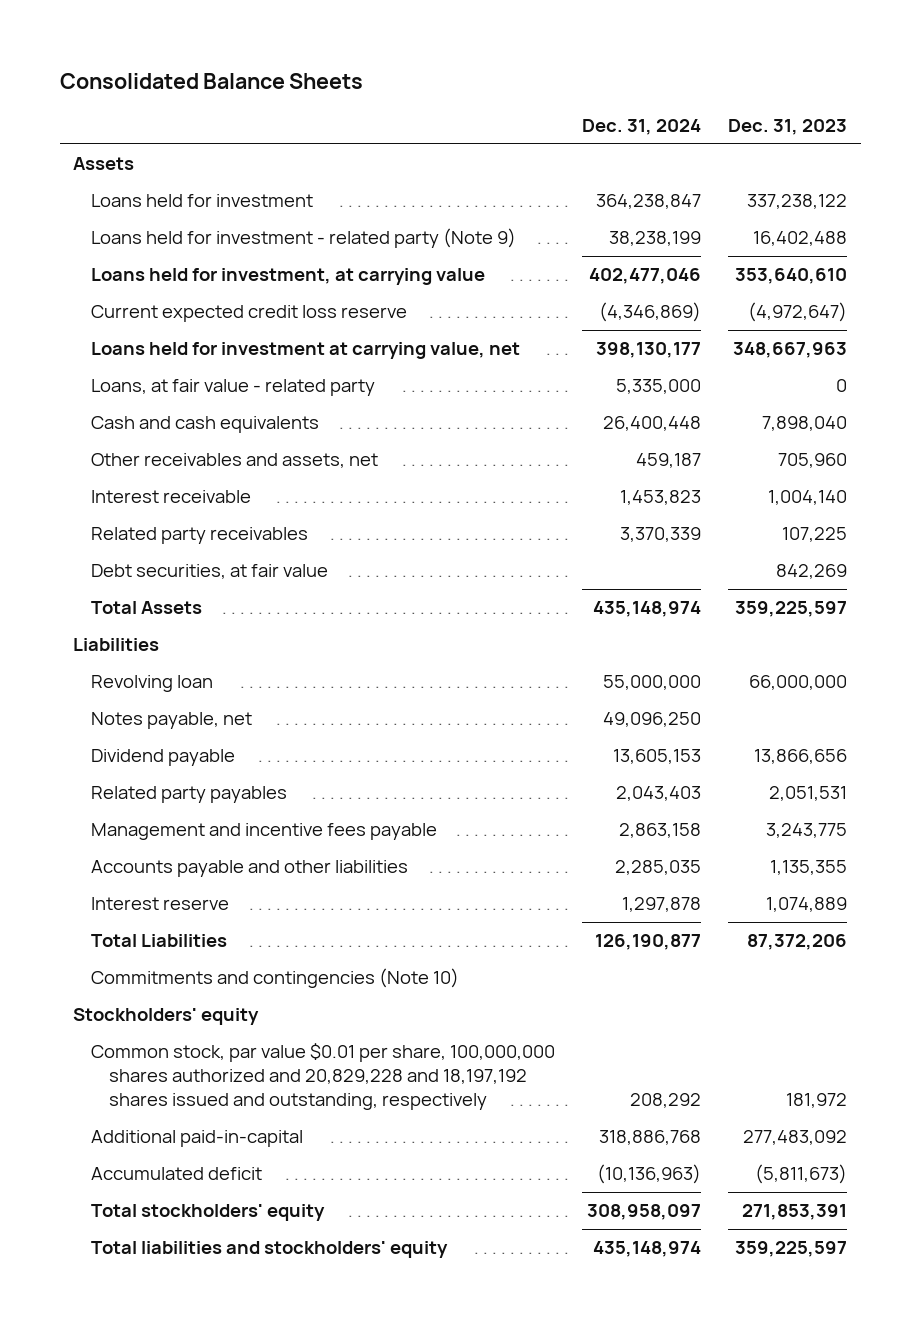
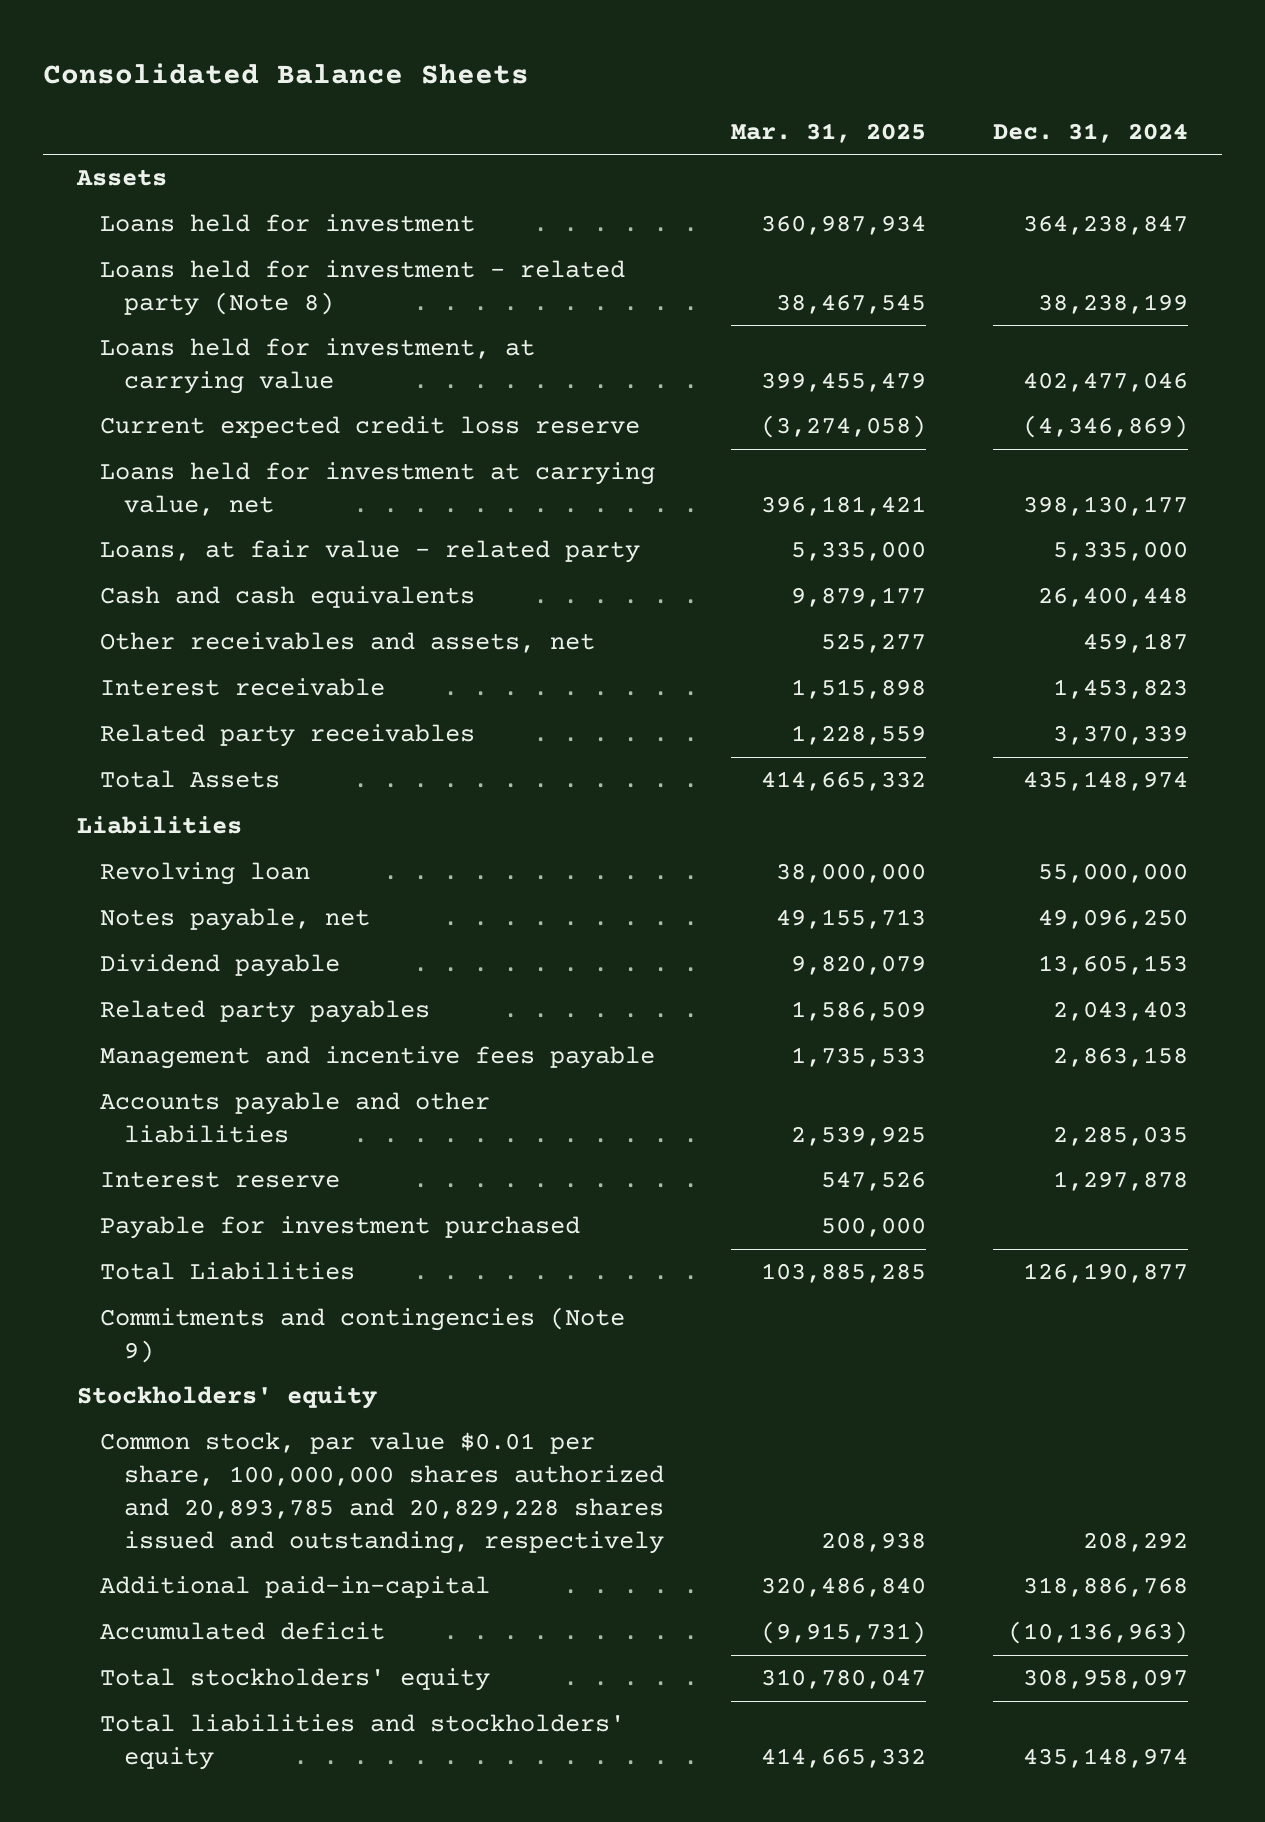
- | Dec. 31, 2024 | Dec. 31, 2023
+ | Mar. 31, 2025 | Dec. 31, 2024
- Loans held for investment - related party (Note 9) | 38,238,199 | 16,402,488
+ Loans held for investment - related party (Note 8) | 38,467,545 | 38,238,199
- Debt securities, at fair value | | 842,269
+ Payable for investment purchased | 500,000 |
- Commitments and contingencies (Note 10)
+ Commitments and contingencies (Note 9)
- Common stock, par value $0.01 per share, 100,000,000 shares authorized and 20,829,228 and 18,197,192 shares issued and outstanding, respectively | 208,292 | 181,972
+ Common stock, par value $0.01 per share, 100,000,000 shares authorized and 20,893,785 and 20,829,228 shares issued and outstanding, respectively | 208,938 | 208,292

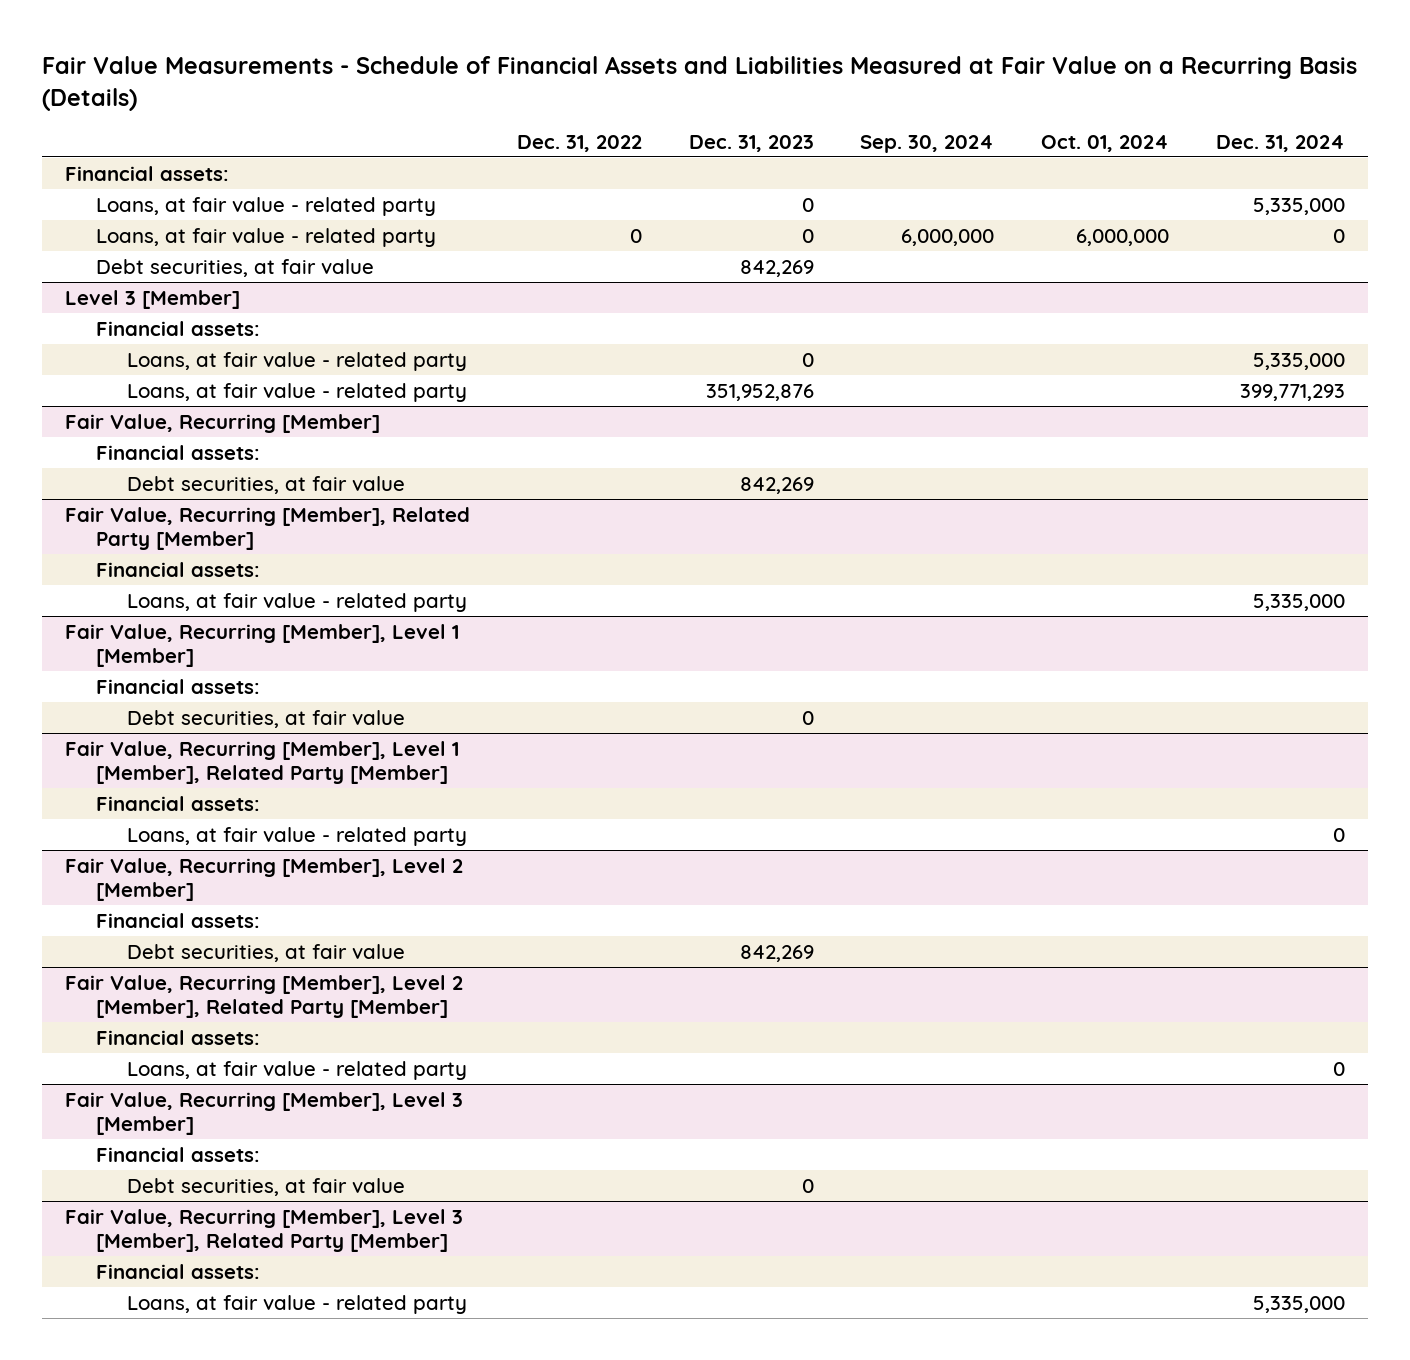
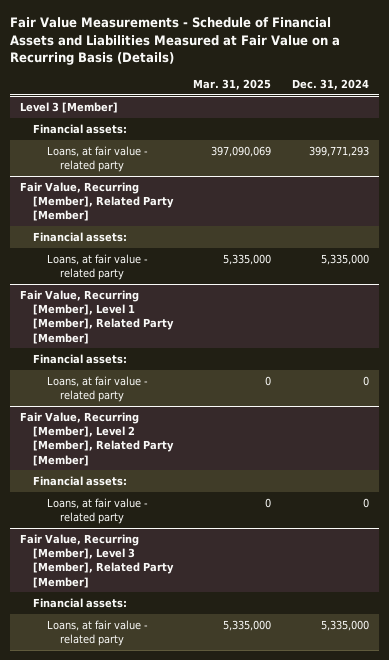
- | Dec. 31, 2022 | Dec. 31, 2023 | Sep. 30, 2024 | Oct. 01, 2024 | Dec. 31, 2024
+ | Mar. 31, 2025 | Dec. 31, 2024
- Financial assets:
- Loans, at fair value - related party | | 0 | | | 5,335,000
- Loans, at fair value - related party | 0 | 0 | 6,000,000 | 6,000,000 | 0
- Debt securities, at fair value | | 842,269 | | |
@ Level 3 [Member]
- Loans, at fair value - related party | | 0 | | | 5,335,000
- Fair Value, Recurring [Member]
- Financial assets:
- Debt securities, at fair value | | 842,269 | | |
- Fair Value, Recurring [Member], Level 1 [Member]
- Financial assets:
- Debt securities, at fair value | | 0 | | |
- Fair Value, Recurring [Member], Level 2 [Member]
- Financial assets:
- Debt securities, at fair value | | 842,269 | | |
- Fair Value, Recurring [Member], Level 3 [Member]
- Financial assets:
- Debt securities, at fair value | | 0 | | |

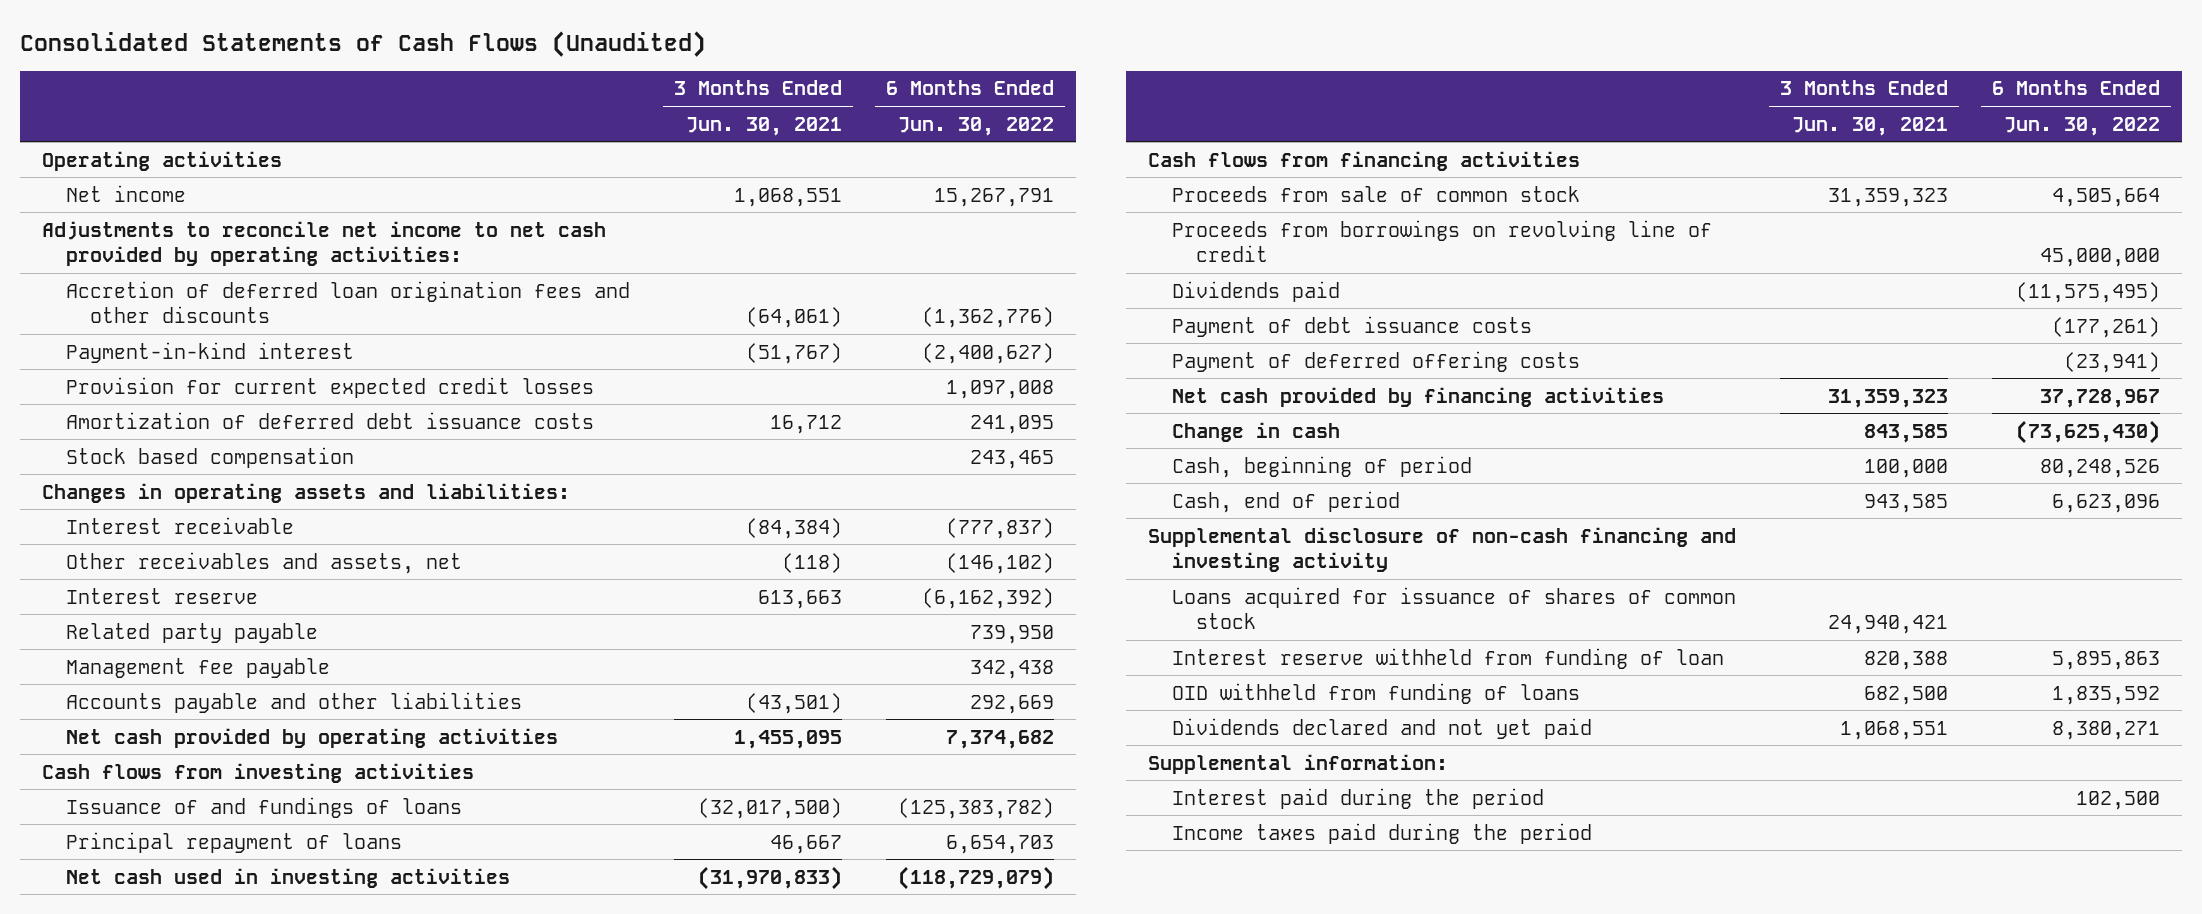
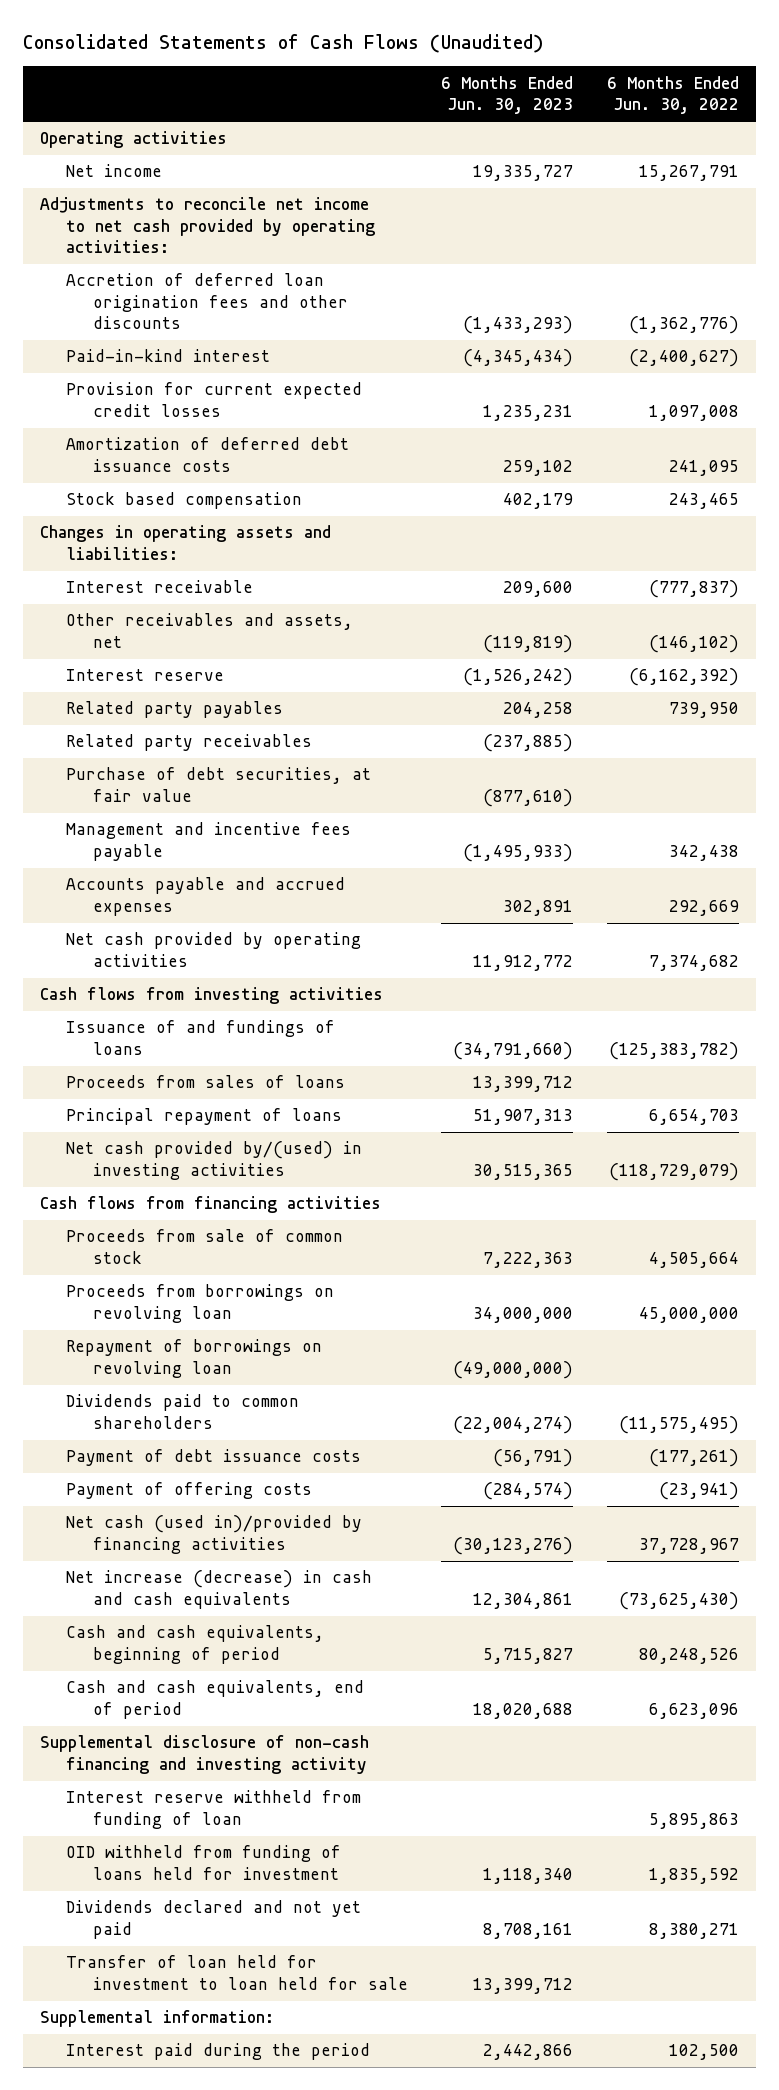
- | 3 Months Ended Jun. 30, 2021 | 6 Months Ended Jun. 30, 2022
+ | 6 Months Ended Jun. 30, 2023 | 6 Months Ended Jun. 30, 2022
- Payment-in-kind interest | (51,767) | (2,400,627)
+ Paid-in-kind interest | (4,345,434) | (2,400,627)
- Related party payable | | 739,950
- Management fee payable | | 342,438
- Accounts payable and other liabilities | (43,501) | 292,669
+ Related party payables | 204,258 | 739,950
+ Related party receivables | (237,885) |
+ Purchase of debt securities, at fair value | (877,610) |
+ Management and incentive fees payable | (1,495,933) | 342,438
+ Accounts payable and accrued expenses | 302,891 | 292,669
+ Proceeds from sales of loans | 13,399,712 |
- Net cash used in investing activities | (31,970,833) | (118,729,079)
+ Net cash provided by/(used) in investing activities | 30,515,365 | (118,729,079)
- Proceeds from borrowings on revolving line of credit | | 45,000,000
- Dividends paid | | (11,575,495)
+ Proceeds from borrowings on revolving loan | 34,000,000 | 45,000,000
+ Repayment of borrowings on revolving loan | (49,000,000) |
+ Dividends paid to common shareholders | (22,004,274) | (11,575,495)
- Payment of deferred offering costs | | (23,941)
- Net cash provided by financing activities | 31,359,323 | 37,728,967
- Change in cash | 843,585 | (73,625,430)
- Cash, beginning of period | 100,000 | 80,248,526
- Cash, end of period | 943,585 | 6,623,096
+ Payment of offering costs | (284,574) | (23,941)
+ Net cash (used in)/provided by financing activities | (30,123,276) | 37,728,967
+ Net increase (decrease) in cash and cash equivalents | 12,304,861 | (73,625,430)
+ Cash and cash equivalents, beginning of period | 5,715,827 | 80,248,526
+ Cash and cash equivalents, end of period | 18,020,688 | 6,623,096
- Loans acquired for issuance of shares of common stock | 24,940,421 |
- OID withheld from funding of loans | 682,500 | 1,835,592
+ OID withheld from funding of loans held for investment | 1,118,340 | 1,835,592
+ Transfer of loan held for investment to loan held for sale | 13,399,712 |
- Income taxes paid during the period

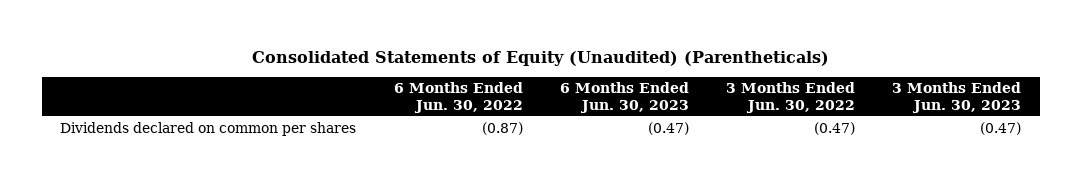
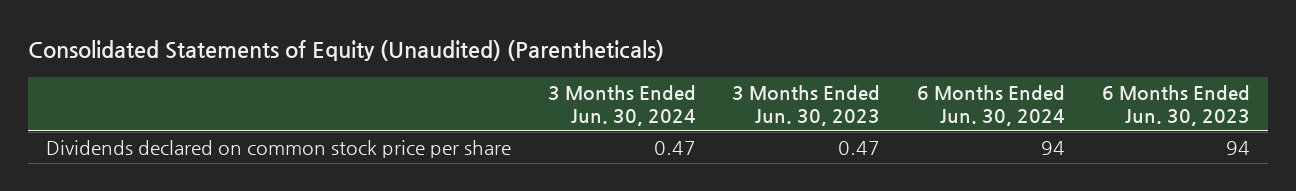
- | 6 Months Ended Jun. 30, 2022 | 6 Months Ended Jun. 30, 2023 | 3 Months Ended Jun. 30, 2022 | 3 Months Ended Jun. 30, 2023
+ | 3 Months Ended Jun. 30, 2024 | 3 Months Ended Jun. 30, 2023 | 6 Months Ended Jun. 30, 2024 | 6 Months Ended Jun. 30, 2023
- Dividends declared on common per shares | (0.87) | (0.47) | (0.47) | (0.47)
+ Dividends declared on common stock price per share | 0.47 | 0.47 | 94 | 94

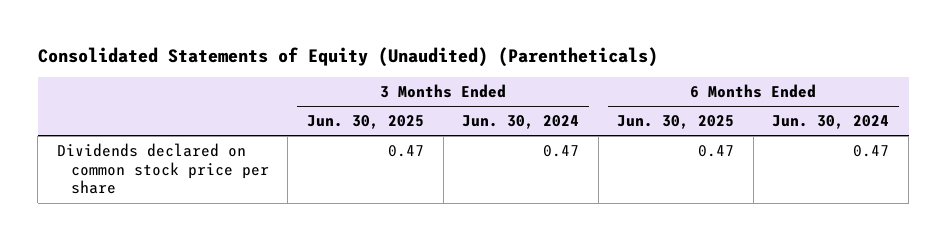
- | 3 Months Ended Jun. 30, 2024 | 3 Months Ended Jun. 30, 2023 | 6 Months Ended Jun. 30, 2024 | 6 Months Ended Jun. 30, 2023
+ | 3 Months Ended Jun. 30, 2025 | 3 Months Ended Jun. 30, 2024 | 6 Months Ended Jun. 30, 2025 | 6 Months Ended Jun. 30, 2024
- Dividends declared on common stock price per share | 0.47 | 0.47 | 94 | 94
+ Dividends declared on common stock price per share | 0.47 | 0.47 | 0.47 | 0.47

